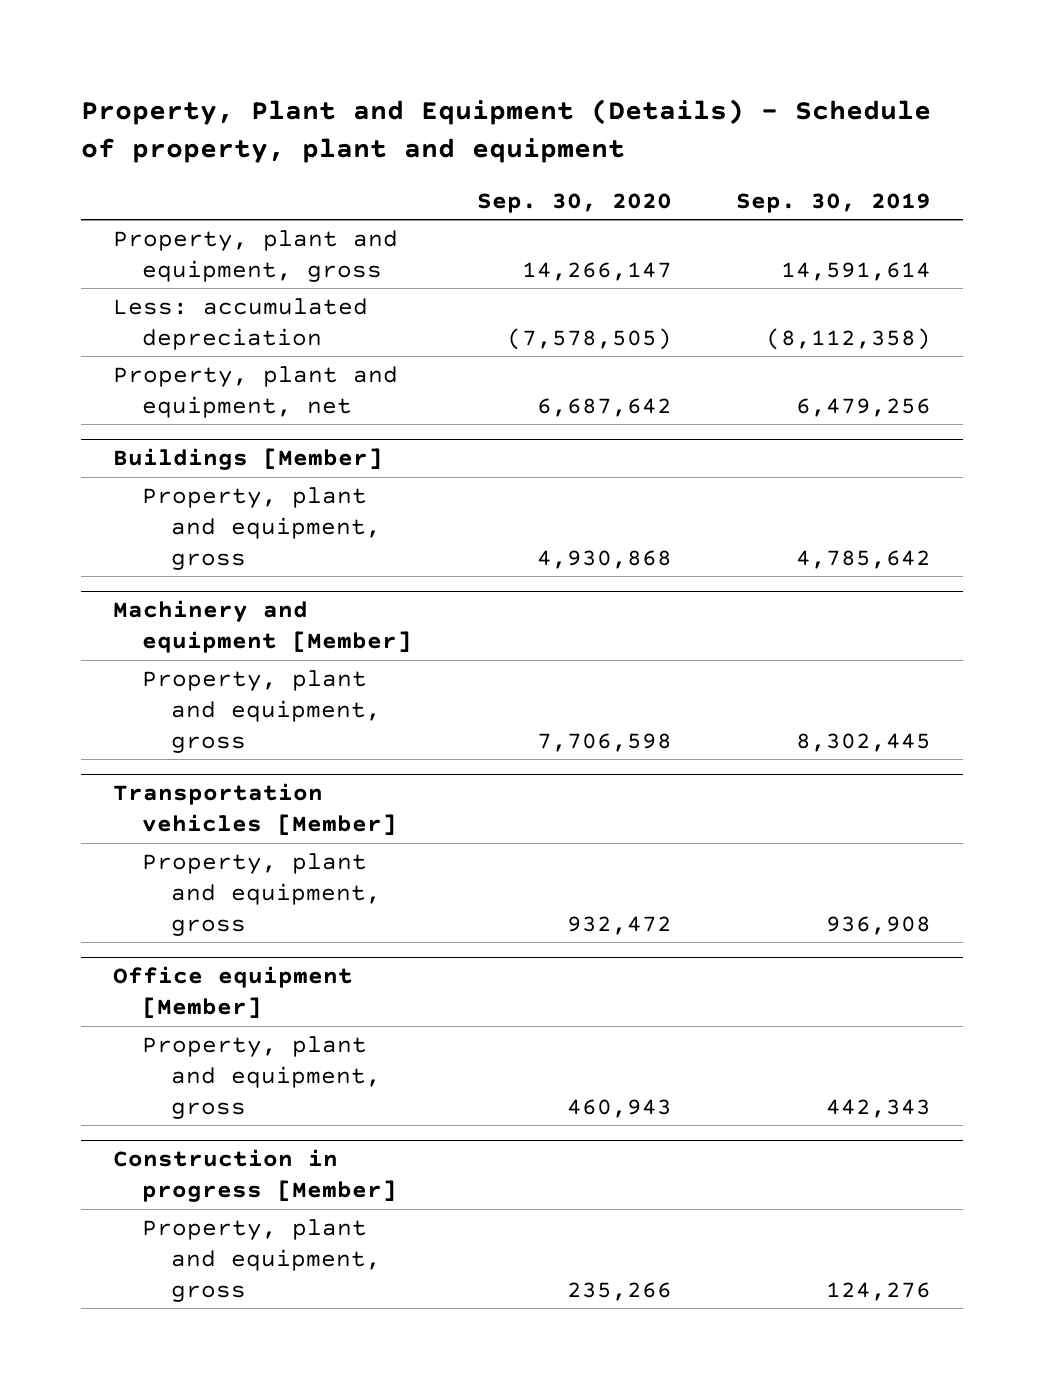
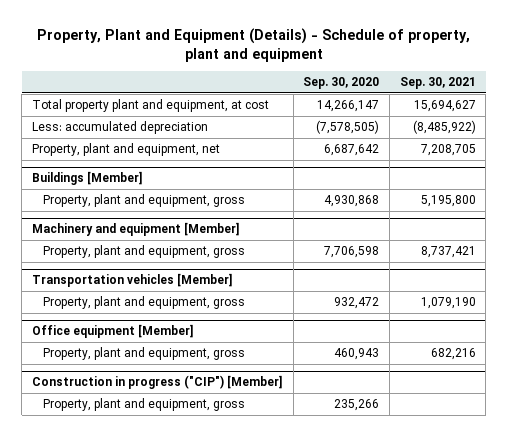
- | Sep. 30, 2020 | Sep. 30, 2019
+ | Sep. 30, 2020 | Sep. 30, 2021
- Property, plant and equipment, gross | 14,266,147 | 14,591,614
+ Total property plant and equipment, at cost | 14,266,147 | 15,694,627
- Construction in progress [Member]
+ Construction in progress ("CIP") [Member]

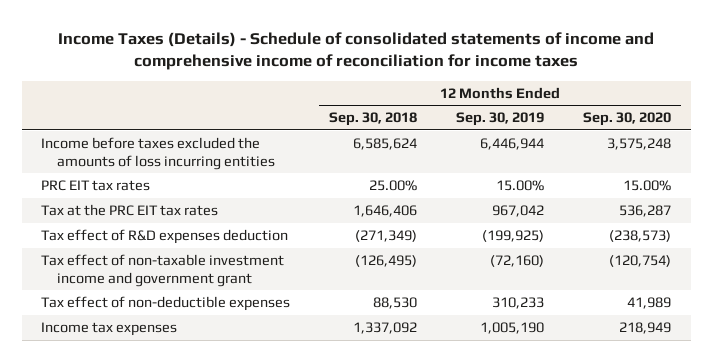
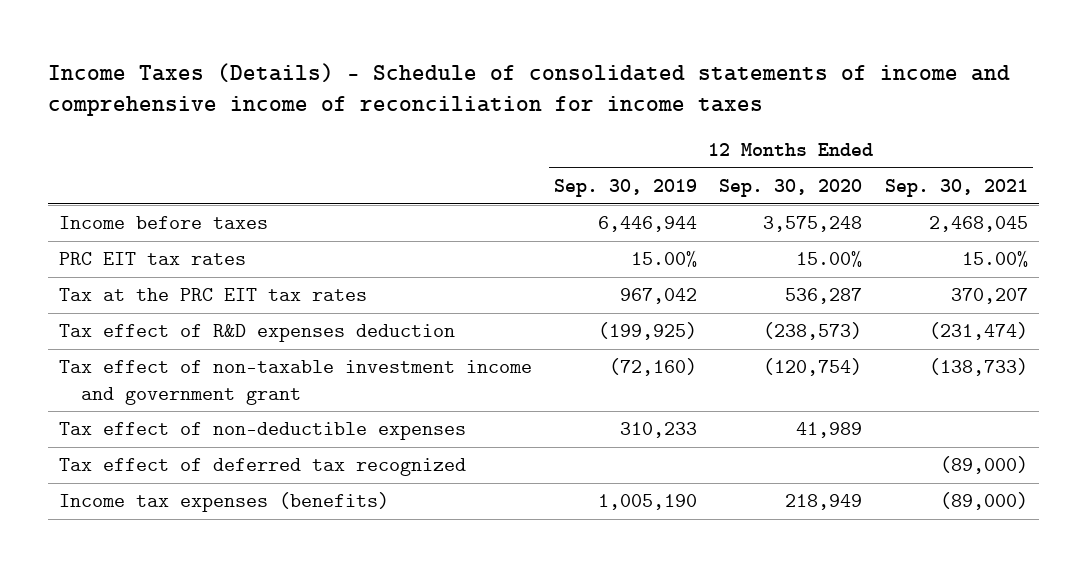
- | 12 Months Ended Sep. 30, 2018 | 12 Months Ended Sep. 30, 2019 | 12 Months Ended Sep. 30, 2020
+ | 12 Months Ended Sep. 30, 2019 | 12 Months Ended Sep. 30, 2020 | 12 Months Ended Sep. 30, 2021
- Income before taxes excluded the amounts of loss incurring entities | 6,585,624 | 6,446,944 | 3,575,248
+ Income before taxes | 6,446,944 | 3,575,248 | 2,468,045
- Income tax expenses | 1,337,092 | 1,005,190 | 218,949
+ Tax effect of deferred tax recognized | | | (89,000)
+ Income tax expenses (benefits) | 1,005,190 | 218,949 | (89,000)

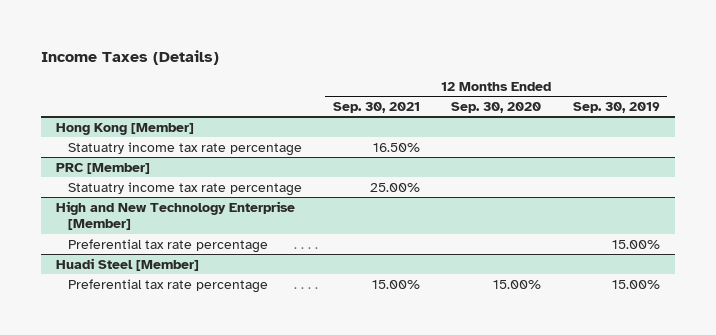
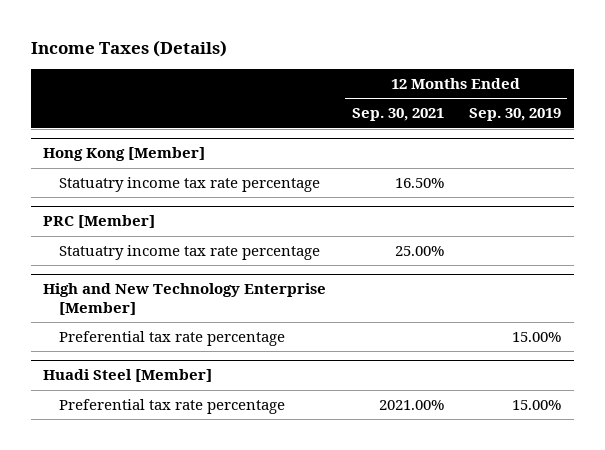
- | 12 Months Ended Sep. 30, 2021 | 12 Months Ended Sep. 30, 2020 | 12 Months Ended Sep. 30, 2019
+ | 12 Months Ended Sep. 30, 2021 | 12 Months Ended Sep. 30, 2019
@ Huadi Steel [Member]
- Preferential tax rate percentage | 15.00% | 15.00% | 15.00%
+ Preferential tax rate percentage | 2021.00% | 15.00%

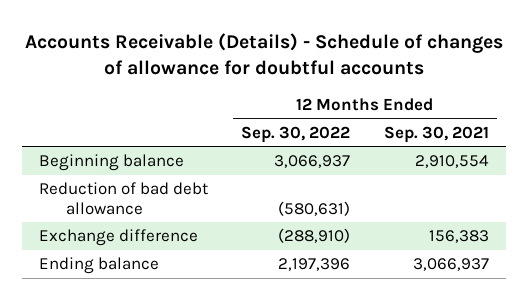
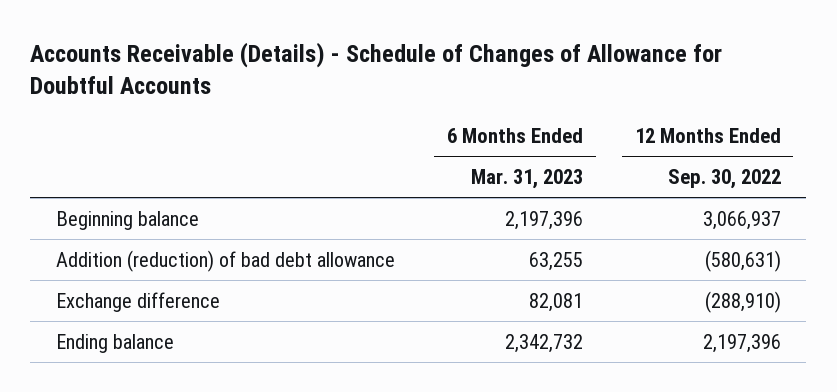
- Accounts Receivable (Details) - Schedule of changes of allowance for doubtful accounts
+ Accounts Receivable (Details) - Schedule of Changes of Allowance for Doubtful Accounts
- | 12 Months Ended Sep. 30, 2022 | 12 Months Ended Sep. 30, 2021
+ | 6 Months Ended Mar. 31, 2023 | 12 Months Ended Sep. 30, 2022
- Reduction of bad debt allowance | (580,631) |
+ Addition (reduction) of bad debt allowance | 63,255 | (580,631)

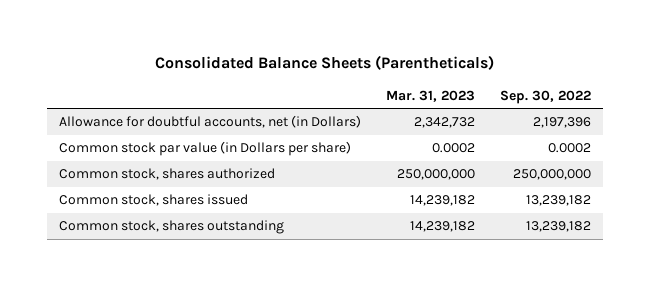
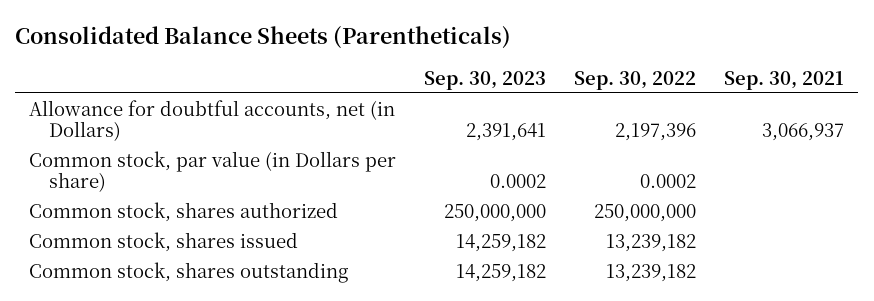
- | Mar. 31, 2023 | Sep. 30, 2022
+ | Sep. 30, 2023 | Sep. 30, 2022 | Sep. 30, 2021
- Common stock par value (in Dollars per share) | 0.0002 | 0.0002
+ Common stock, par value (in Dollars per share) | 0.0002 | 0.0002 |

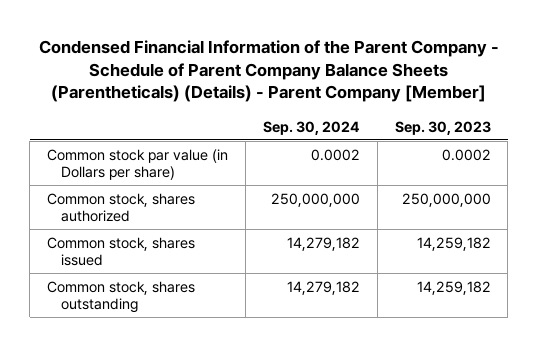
- Consolidated Balance Sheets (Parentheticals)
+ Condensed Financial Information of the Parent Company - Schedule of Parent Company Balance Sheets (Parentheticals) (Details) - Parent Company [Member]
- | Sep. 30, 2023 | Sep. 30, 2022 | Sep. 30, 2021
+ | Sep. 30, 2024 | Sep. 30, 2023
- Allowance for doubtful accounts, net (in Dollars) | 2,391,641 | 2,197,396 | 3,066,937
- Common stock, par value (in Dollars per share) | 0.0002 | 0.0002 |
+ Common stock par value (in Dollars per share) | 0.0002 | 0.0002

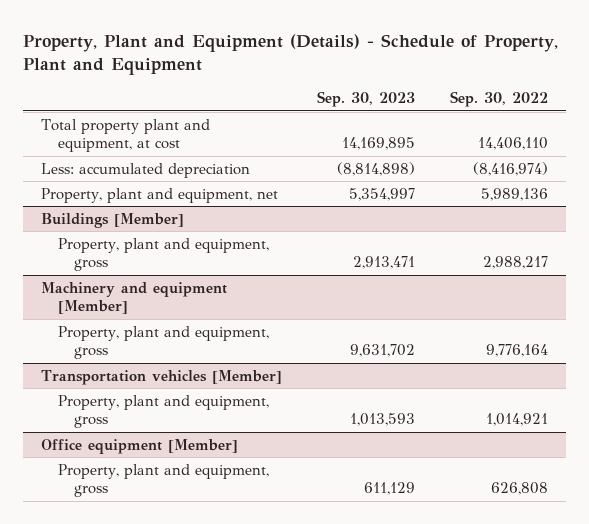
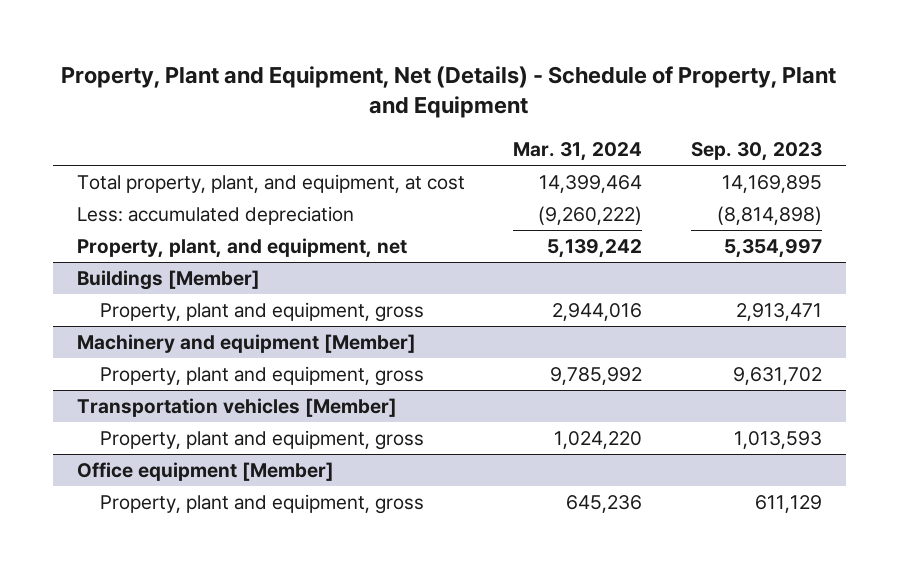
- Property, Plant and Equipment (Details) - Schedule of Property, Plant and Equipment
+ Property, Plant and Equipment, Net (Details) - Schedule of Property, Plant and Equipment
- | Sep. 30, 2023 | Sep. 30, 2022
+ | Mar. 31, 2024 | Sep. 30, 2023
- Total property plant and equipment, at cost | 14,169,895 | 14,406,110
+ Total property, plant, and equipment, at cost | 14,399,464 | 14,169,895
- Property, plant and equipment, net | 5,354,997 | 5,989,136
+ Property, plant, and equipment, net | 5,139,242 | 5,354,997

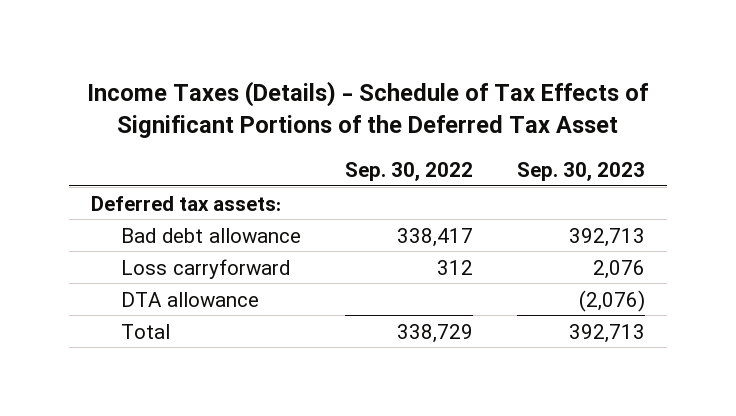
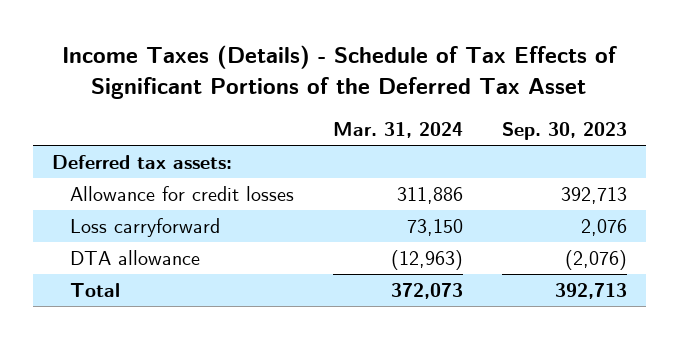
- | Sep. 30, 2022 | Sep. 30, 2023
+ | Mar. 31, 2024 | Sep. 30, 2023
- Bad debt allowance | 338,417 | 392,713
+ Allowance for credit losses | 311,886 | 392,713

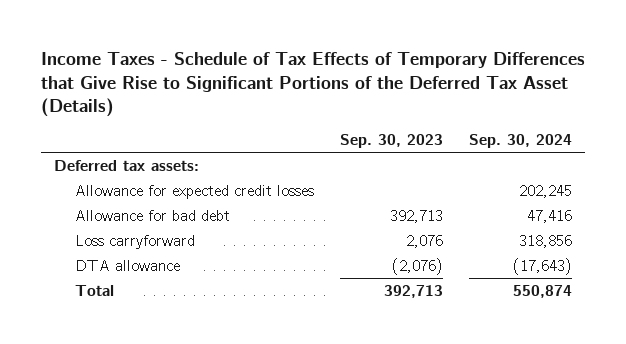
- Income Taxes (Details) - Schedule of Tax Effects of Significant Portions of the Deferred Tax Asset
+ Income Taxes - Schedule of Tax Effects of Temporary Differences that Give Rise to Significant Portions of the Deferred Tax Asset (Details)
- | Mar. 31, 2024 | Sep. 30, 2023
+ | Sep. 30, 2023 | Sep. 30, 2024
- Allowance for credit losses | 311,886 | 392,713
+ Allowance for expected credit losses | | 202,245
+ Allowance for bad debt | 392,713 | 47,416

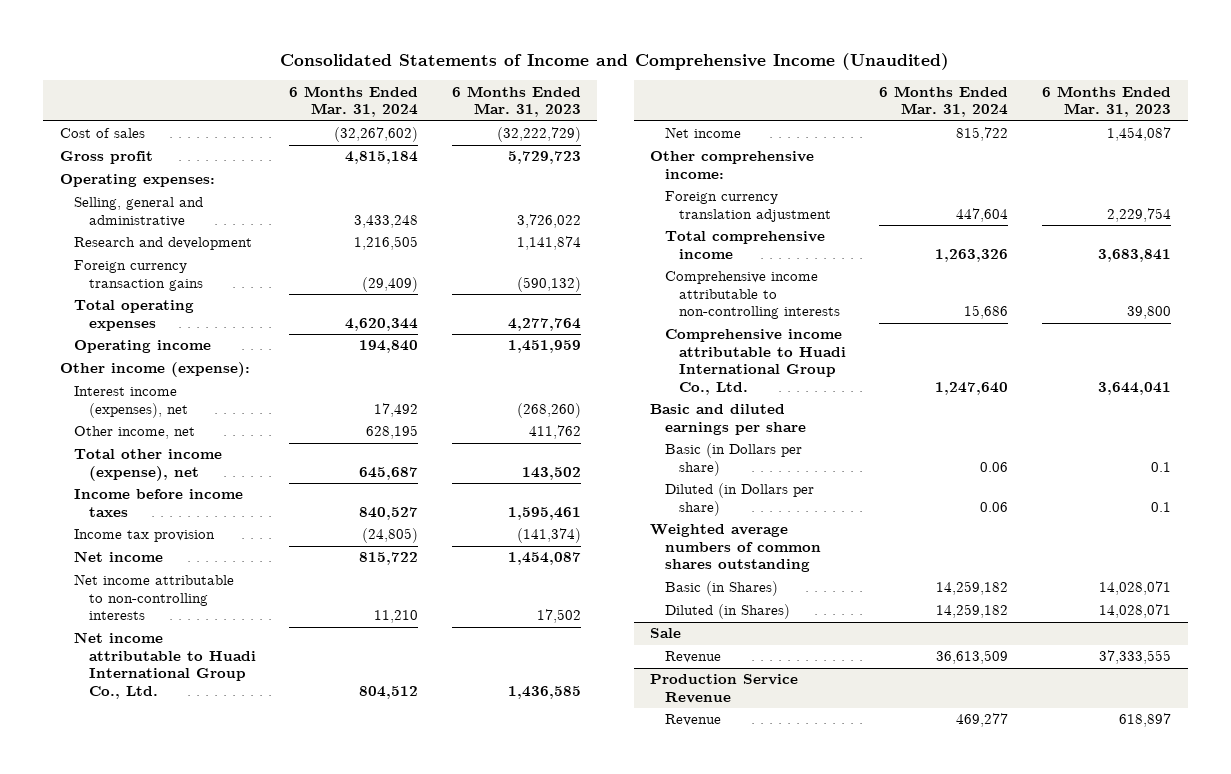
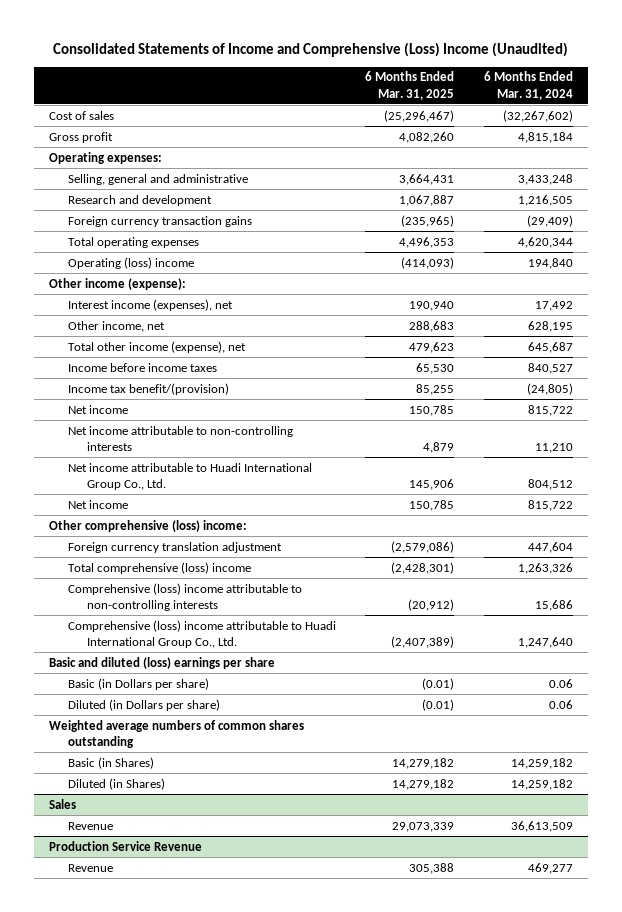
- Consolidated Statements of Income and Comprehensive Income (Unaudited)
+ Consolidated Statements of Income and Comprehensive (Loss) Income (Unaudited)
- | 6 Months Ended Mar. 31, 2024 | 6 Months Ended Mar. 31, 2023
+ | 6 Months Ended Mar. 31, 2025 | 6 Months Ended Mar. 31, 2024
- Operating income | 194,840 | 1,451,959
+ Operating (loss) income | (414,093) | 194,840
- Income tax provision | (24,805) | (141,374)
+ Income tax benefit/(provision) | 85,255 | (24,805)
- Other comprehensive income:
+ Other comprehensive (loss) income:
- Total comprehensive income | 1,263,326 | 3,683,841
- Comprehensive income attributable to non-controlling interests | 15,686 | 39,800
- Comprehensive income attributable to Huadi International Group Co., Ltd. | 1,247,640 | 3,644,041
- Basic and diluted earnings per share
+ Total comprehensive (loss) income | (2,428,301) | 1,263,326
+ Comprehensive (loss) income attributable to non-controlling interests | (20,912) | 15,686
+ Comprehensive (loss) income attributable to Huadi International Group Co., Ltd. | (2,407,389) | 1,247,640
+ Basic and diluted (loss) earnings per share
- Sale
+ Sales

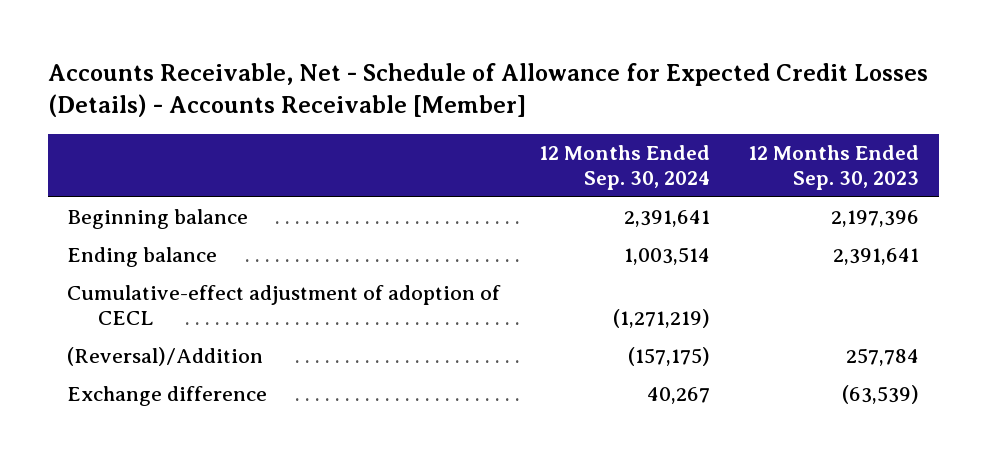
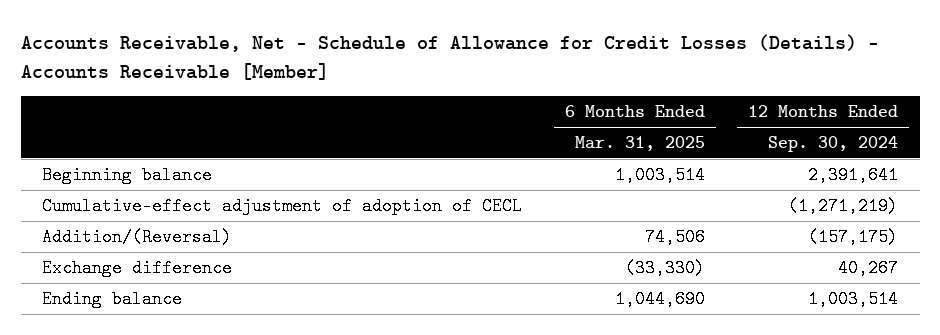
- Accounts Receivable, Net - Schedule of Allowance for Expected Credit Losses (Details) - Accounts Receivable [Member]
+ Accounts Receivable, Net - Schedule of Allowance for Credit Losses (Details) - Accounts Receivable [Member]
- | 12 Months Ended Sep. 30, 2024 | 12 Months Ended Sep. 30, 2023
+ | 6 Months Ended Mar. 31, 2025 | 12 Months Ended Sep. 30, 2024
- (Reversal)/Addition | (157,175) | 257,784
+ Addition/(Reversal) | 74,506 | (157,175)
moved down: Ending balance | 1,044,690 | 1,003,514

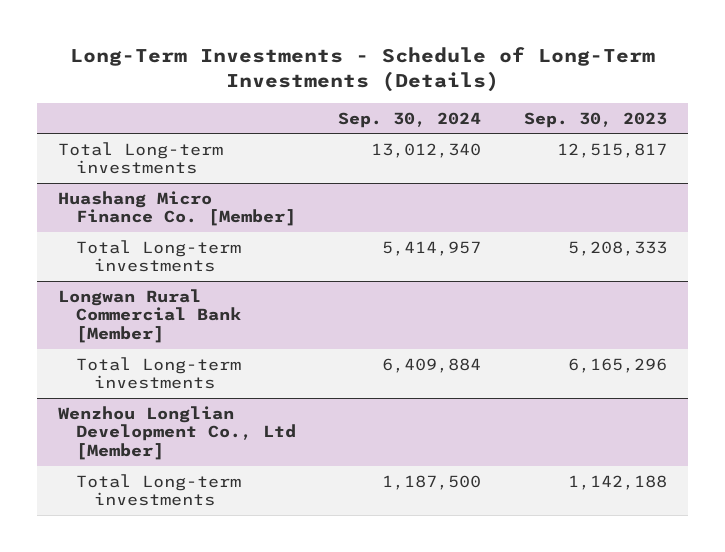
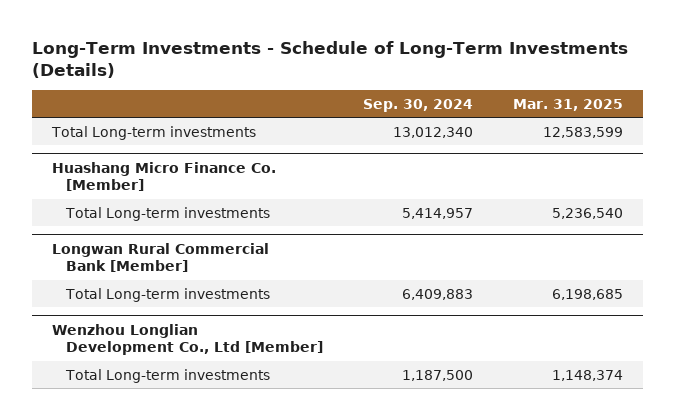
- | Sep. 30, 2024 | Sep. 30, 2023
+ | Sep. 30, 2024 | Mar. 31, 2025
@ Longwan Rural Commercial Bank [Member]
- Total Long-term investments | 6,409,884 | 6,165,296
+ Total Long-term investments | 6,409,883 | 6,198,685

